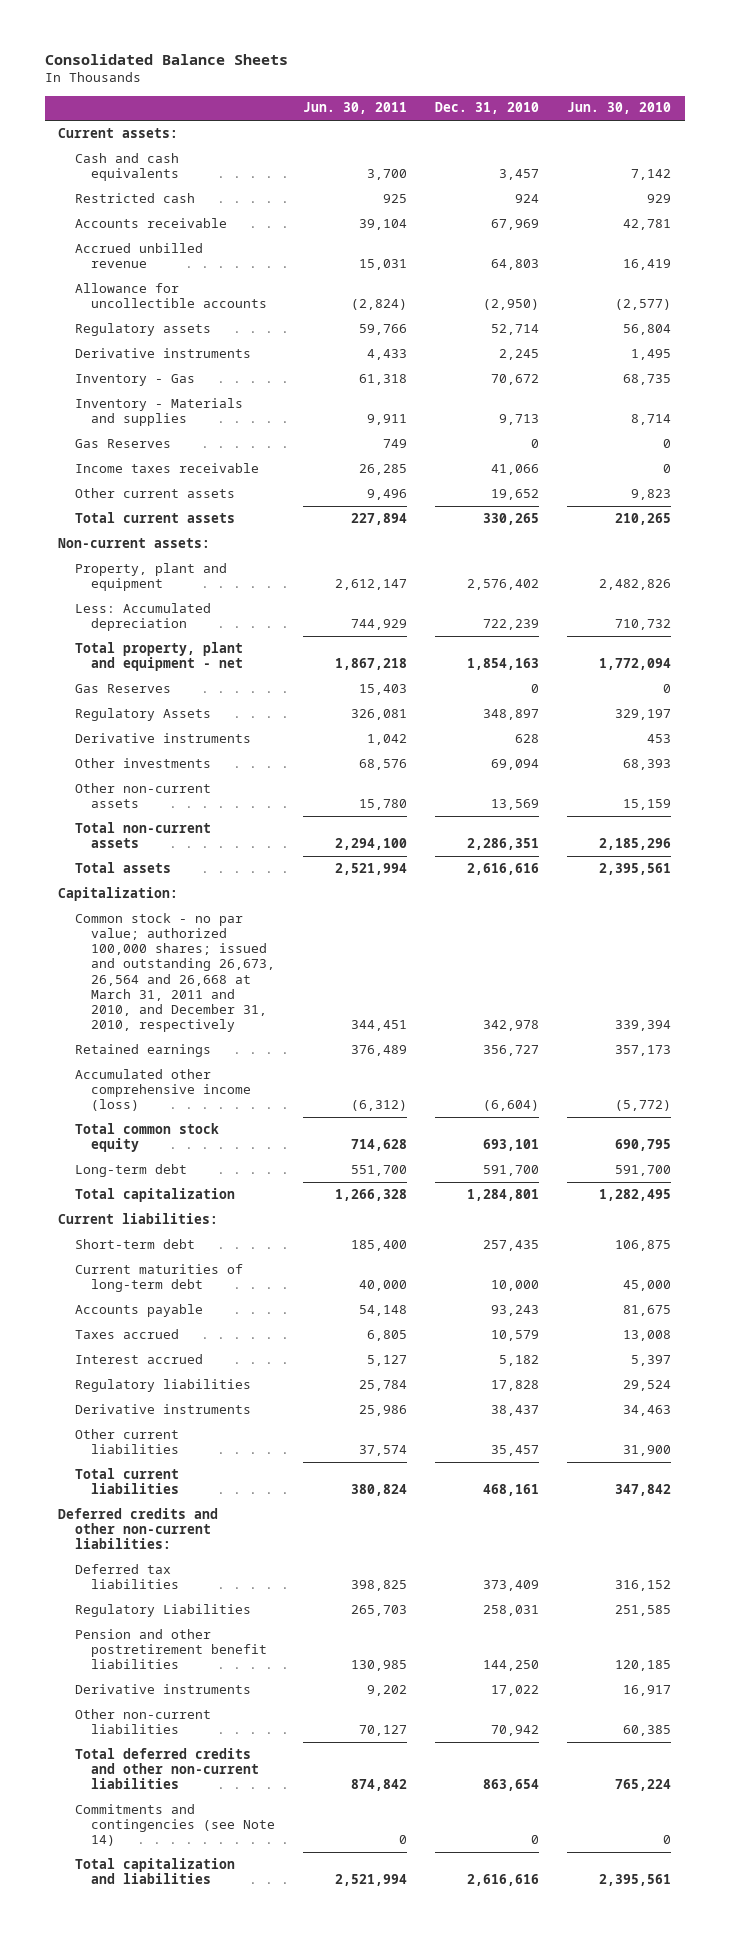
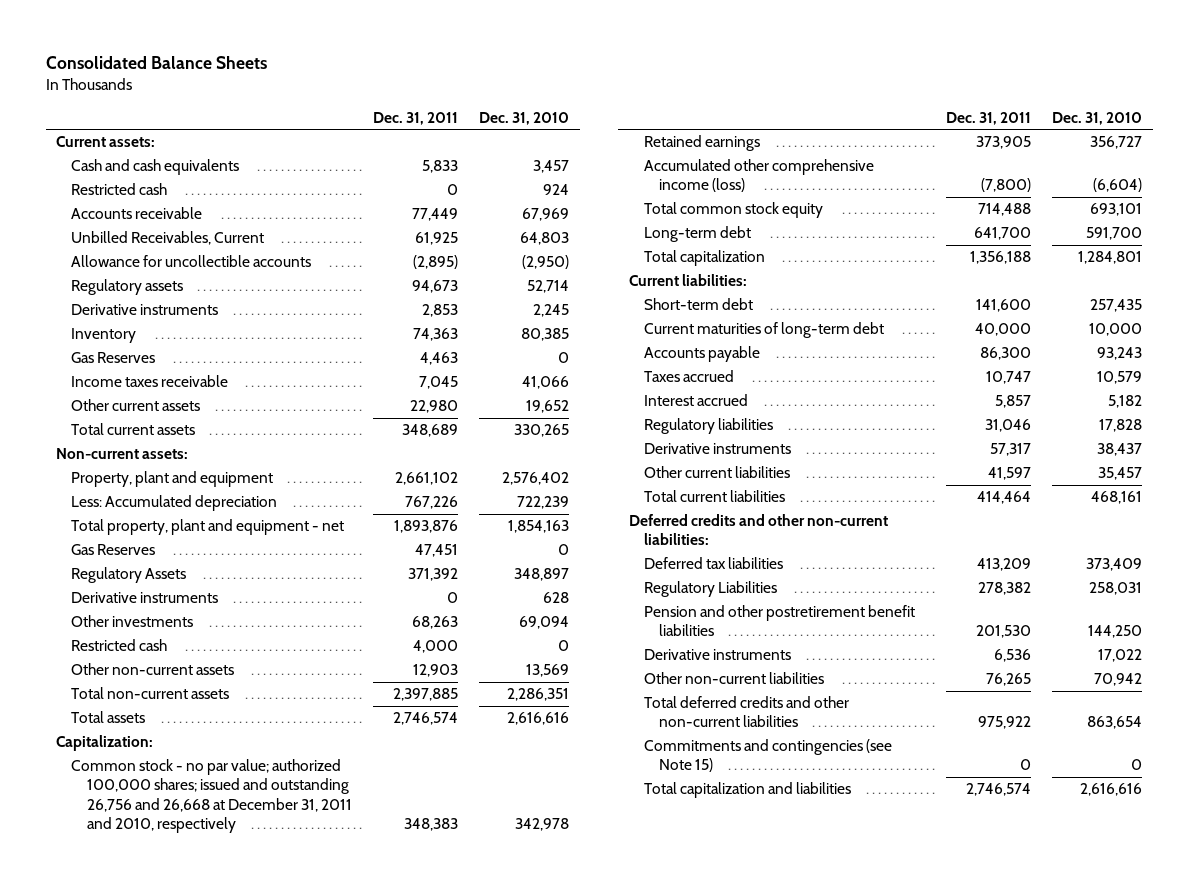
- | Jun. 30, 2011 | Dec. 31, 2010 | Jun. 30, 2010
+ | Dec. 31, 2011 | Dec. 31, 2010
- Accrued unbilled revenue | 15,031 | 64,803 | 16,419
+ Unbilled Receivables, Current | 61,925 | 64,803
- Inventory - Gas | 61,318 | 70,672 | 68,735
- Inventory - Materials and supplies | 9,911 | 9,713 | 8,714
+ Inventory | 74,363 | 80,385
+ Restricted cash | 4,000 | 0
- Common stock - no par value; authorized 100,000 shares; issued and outstanding 26,673, 26,564 and 26,668 at March 31, 2011 and 2010, and December 31, 2010, respectively | 344,451 | 342,978 | 339,394
+ Common stock - no par value; authorized 100,000 shares; issued and outstanding 26,756 and 26,668 at December 31, 2011 and 2010, respectively | 348,383 | 342,978
- Commitments and contingencies (see Note 14) | 0 | 0 | 0
+ Commitments and contingencies (see Note 15) | 0 | 0

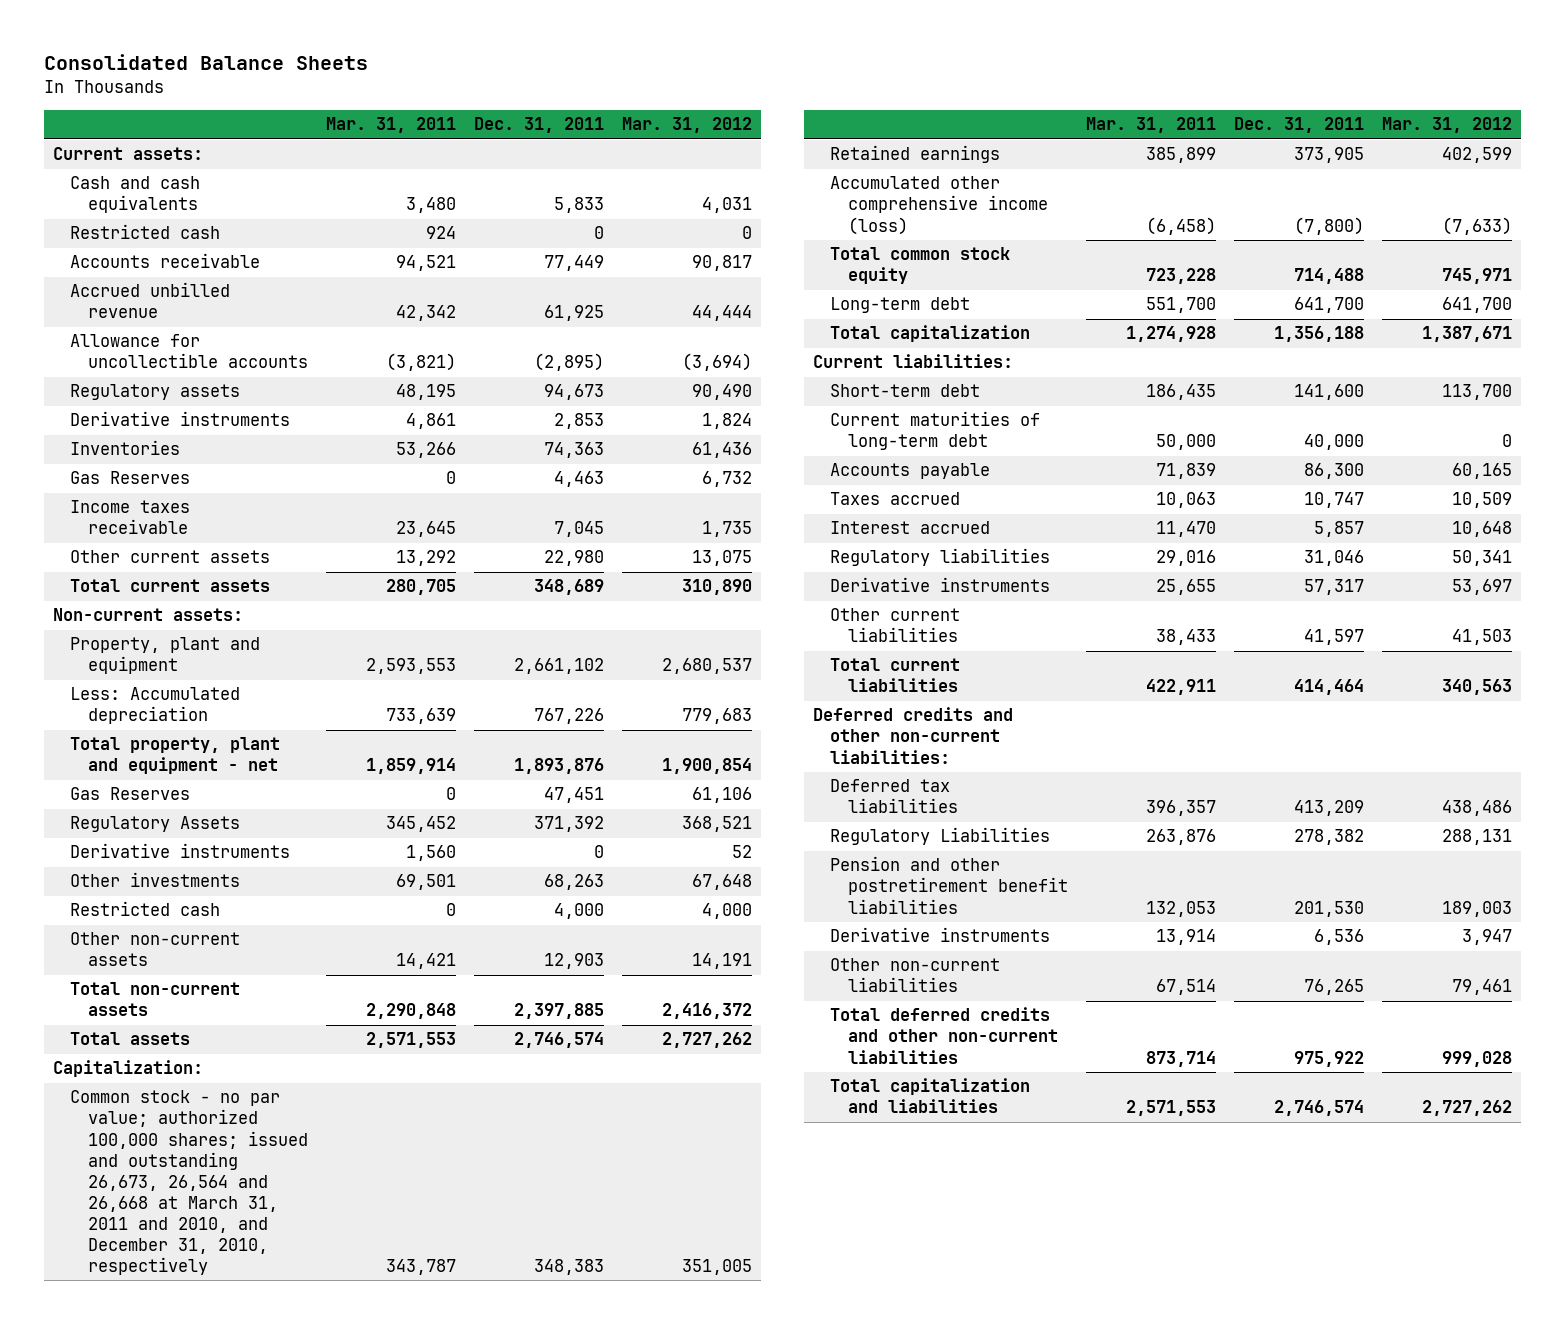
- | Dec. 31, 2011 | Dec. 31, 2010
+ | Mar. 31, 2011 | Dec. 31, 2011 | Mar. 31, 2012
- Unbilled Receivables, Current | 61,925 | 64,803
+ Accrued unbilled revenue | 42,342 | 61,925 | 44,444
- Inventory | 74,363 | 80,385
+ Inventories | 53,266 | 74,363 | 61,436
- Common stock - no par value; authorized 100,000 shares; issued and outstanding 26,756 and 26,668 at December 31, 2011 and 2010, respectively | 348,383 | 342,978
+ Common stock - no par value; authorized 100,000 shares; issued and outstanding 26,673, 26,564 and 26,668 at March 31, 2011 and 2010, and December 31, 2010, respectively | 343,787 | 348,383 | 351,005
- Commitments and contingencies (see Note 15) | 0 | 0

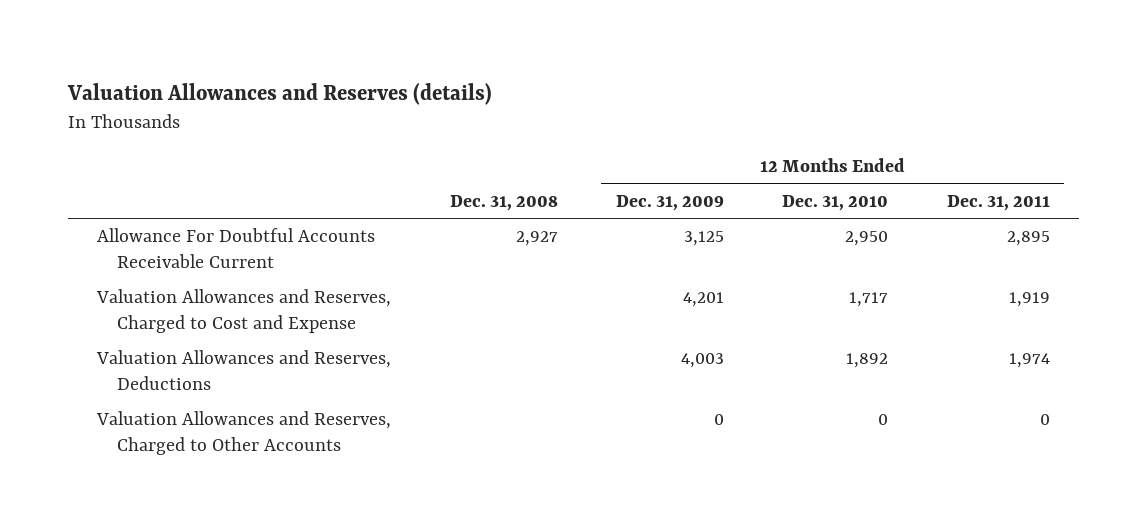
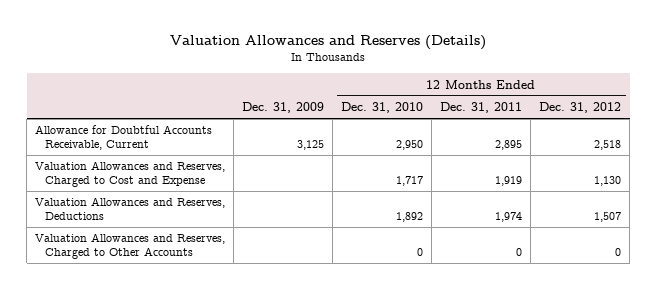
- Valuation Allowances and Reserves (details)
+ Valuation Allowances and Reserves (Details)
- | Dec. 31, 2008 | 12 Months Ended Dec. 31, 2009 | 12 Months Ended Dec. 31, 2010 | 12 Months Ended Dec. 31, 2011
+ | Dec. 31, 2009 | 12 Months Ended Dec. 31, 2010 | 12 Months Ended Dec. 31, 2011 | 12 Months Ended Dec. 31, 2012
- Allowance For Doubtful Accounts Receivable Current | 2,927 | 3,125 | 2,950 | 2,895
+ Allowance for Doubtful Accounts Receivable, Current | 3,125 | 2,950 | 2,895 | 2,518

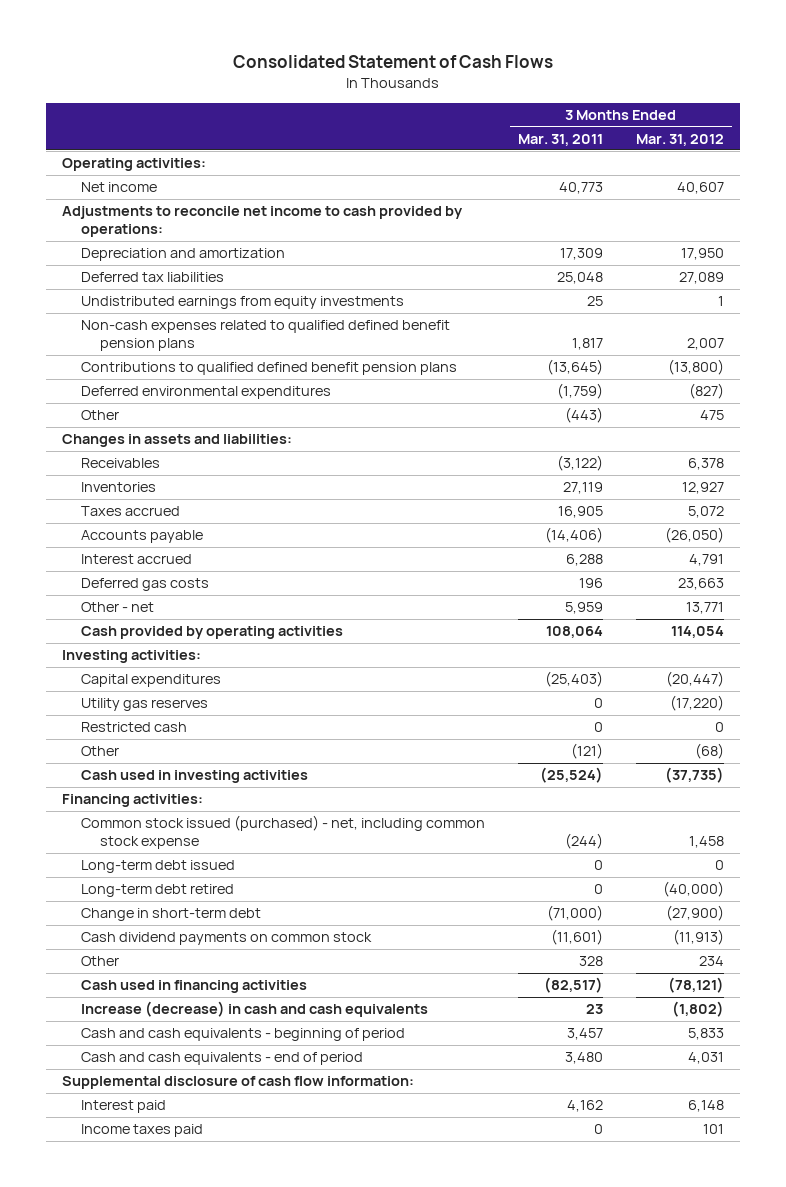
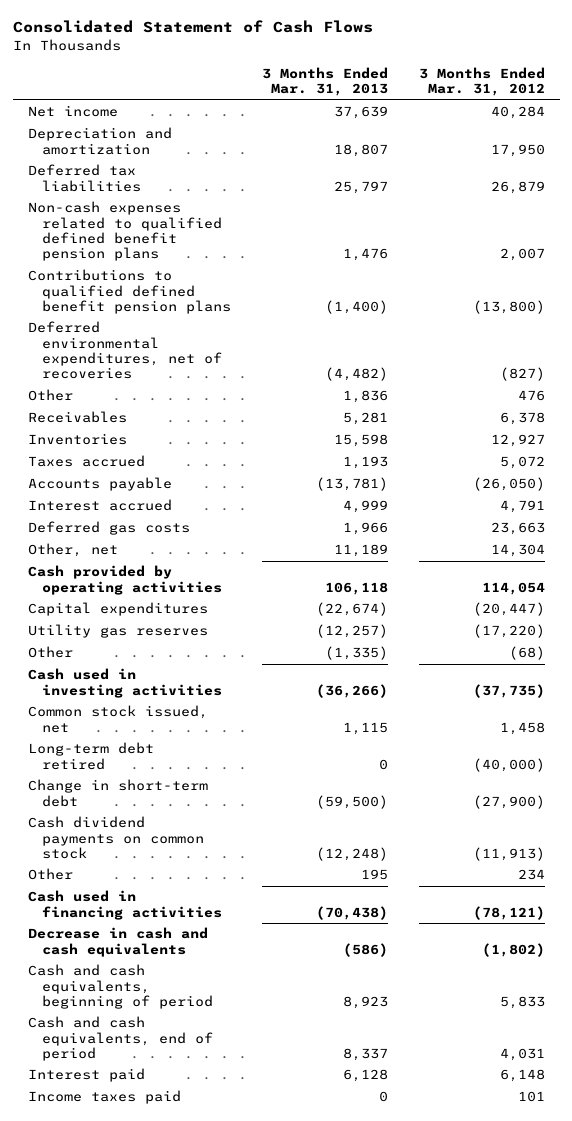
- | 3 Months Ended Mar. 31, 2011 | 3 Months Ended Mar. 31, 2012
+ | 3 Months Ended Mar. 31, 2013 | 3 Months Ended Mar. 31, 2012
- Operating activities:
- Net income | 40,773 | 40,607
- Adjustments to reconcile net income to cash provided by operations:
+ Net income | 37,639 | 40,284
- Deferred tax liabilities | 25,048 | 27,089
- Undistributed earnings from equity investments | 25 | 1
+ Deferred tax liabilities | 25,797 | 26,879
- Deferred environmental expenditures | (1,759) | (827)
- Other | (443) | 475
- Changes in assets and liabilities:
+ Deferred environmental expenditures, net of recoveries | (4,482) | (827)
+ Other | 1,836 | 476
- Other - net | 5,959 | 13,771
+ Other, net | 11,189 | 14,304
- Investing activities:
- Restricted cash | 0 | 0
- Financing activities:
- Common stock issued (purchased) - net, including common stock expense | (244) | 1,458
- Long-term debt issued | 0 | 0
+ Common stock issued, net | 1,115 | 1,458
- Increase (decrease) in cash and cash equivalents | 23 | (1,802)
- Cash and cash equivalents - beginning of period | 3,457 | 5,833
- Cash and cash equivalents - end of period | 3,480 | 4,031
- Supplemental disclosure of cash flow information:
+ Decrease in cash and cash equivalents | (586) | (1,802)
+ Cash and cash equivalents, beginning of period | 8,923 | 5,833
+ Cash and cash equivalents, end of period | 8,337 | 4,031

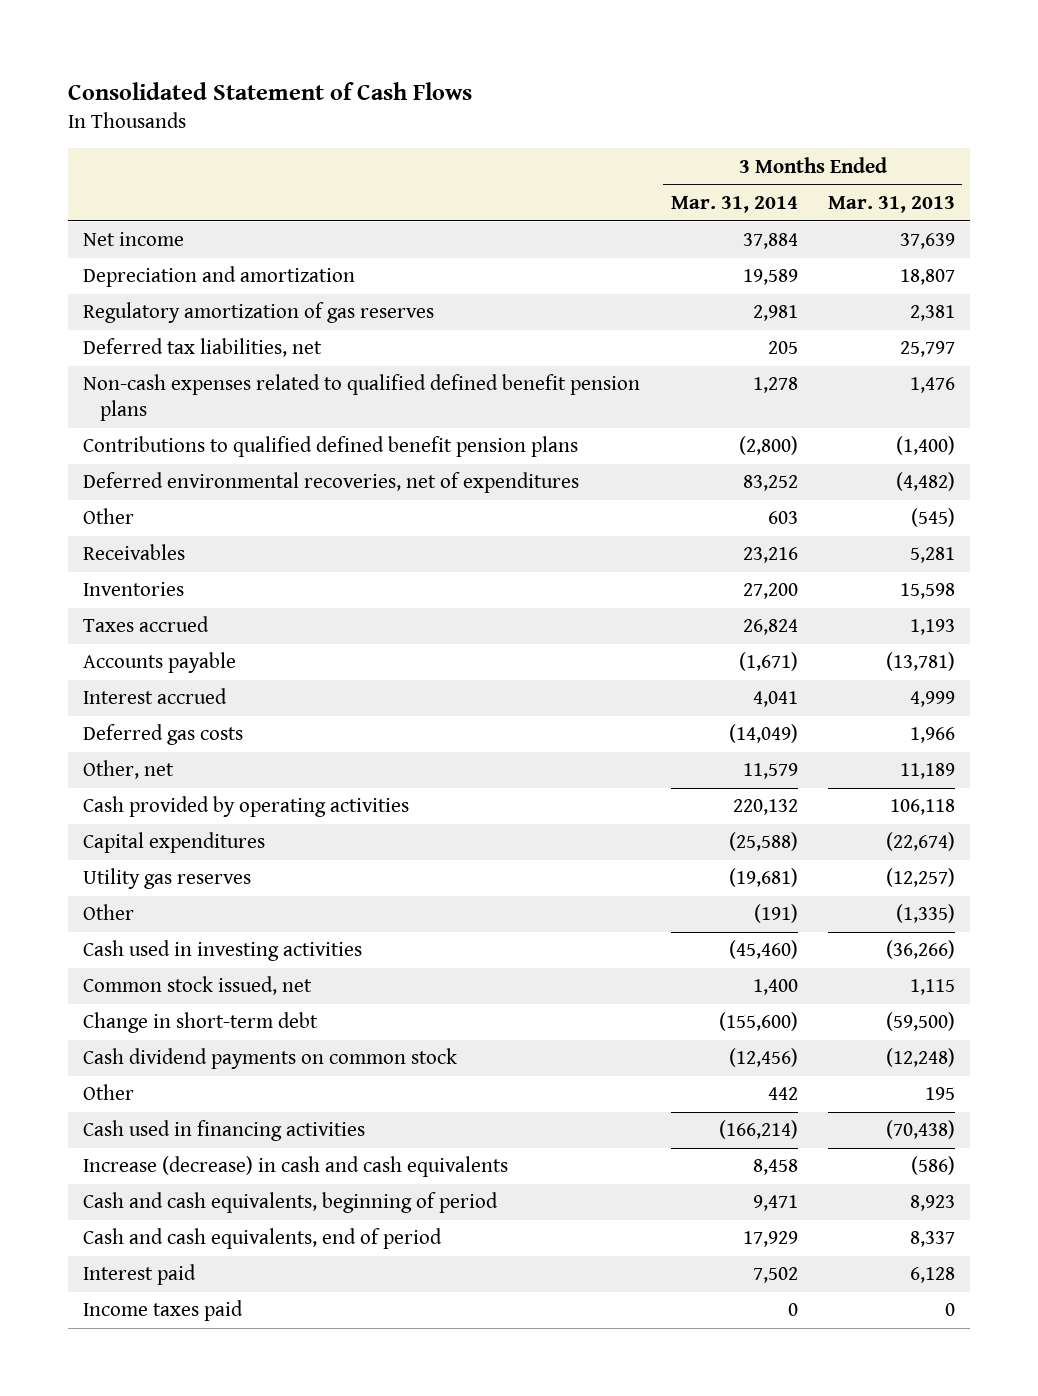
- | 3 Months Ended Mar. 31, 2013 | 3 Months Ended Mar. 31, 2012
+ | 3 Months Ended Mar. 31, 2014 | 3 Months Ended Mar. 31, 2013
- Deferred tax liabilities | 25,797 | 26,879
+ Regulatory amortization of gas reserves | 2,981 | 2,381
+ Deferred tax liabilities, net | 205 | 25,797
- Deferred environmental expenditures, net of recoveries | (4,482) | (827)
- Other | 1,836 | 476
+ Deferred environmental recoveries, net of expenditures | 83,252 | (4,482)
+ Other | 603 | (545)
- Long-term debt retired | 0 | (40,000)
- Decrease in cash and cash equivalents | (586) | (1,802)
+ Increase (decrease) in cash and cash equivalents | 8,458 | (586)

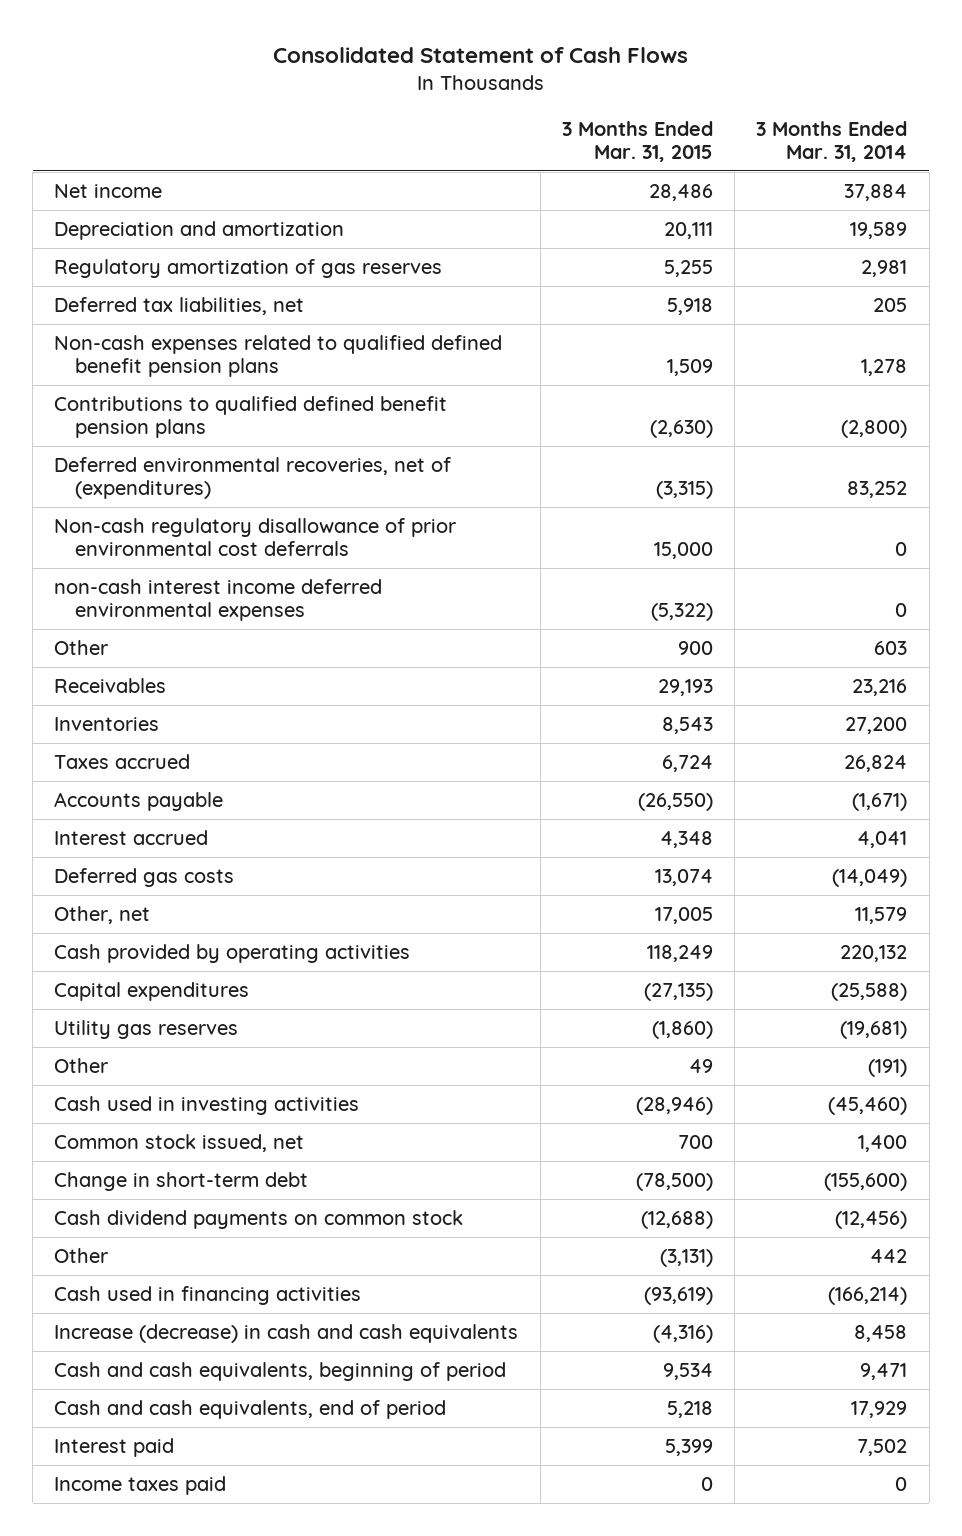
- | 3 Months Ended Mar. 31, 2014 | 3 Months Ended Mar. 31, 2013
+ | 3 Months Ended Mar. 31, 2015 | 3 Months Ended Mar. 31, 2014
- Deferred environmental recoveries, net of expenditures | 83,252 | (4,482)
+ Deferred environmental recoveries, net of (expenditures) | (3,315) | 83,252
+ Non-cash regulatory disallowance of prior environmental cost deferrals | 15,000 | 0
+ non-cash interest income deferred environmental expenses | (5,322) | 0

